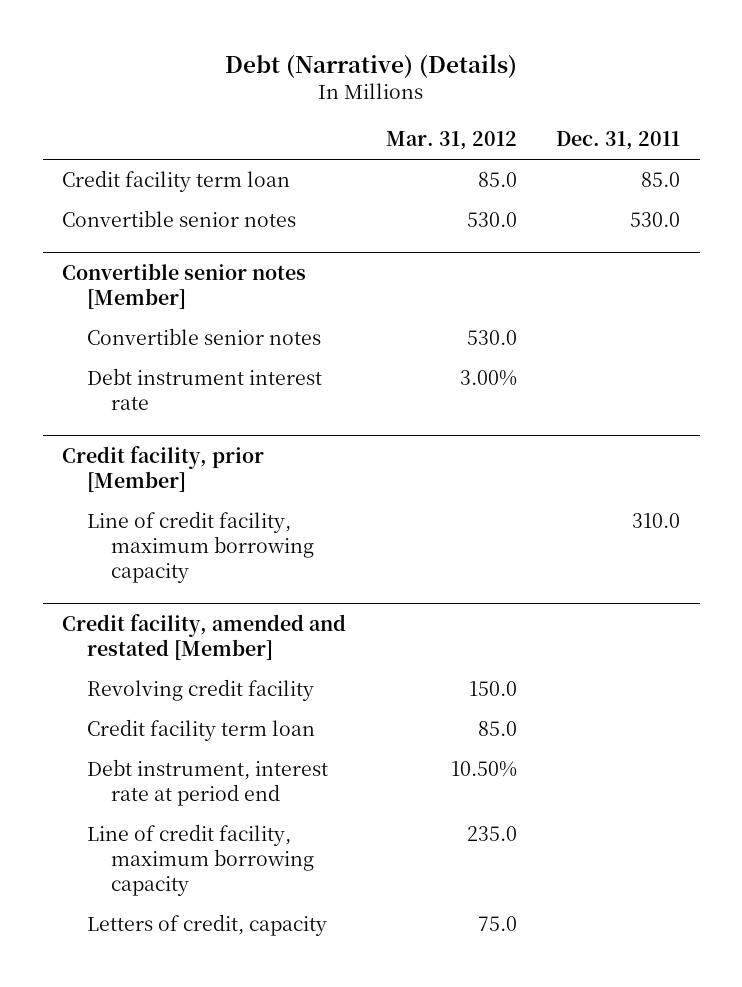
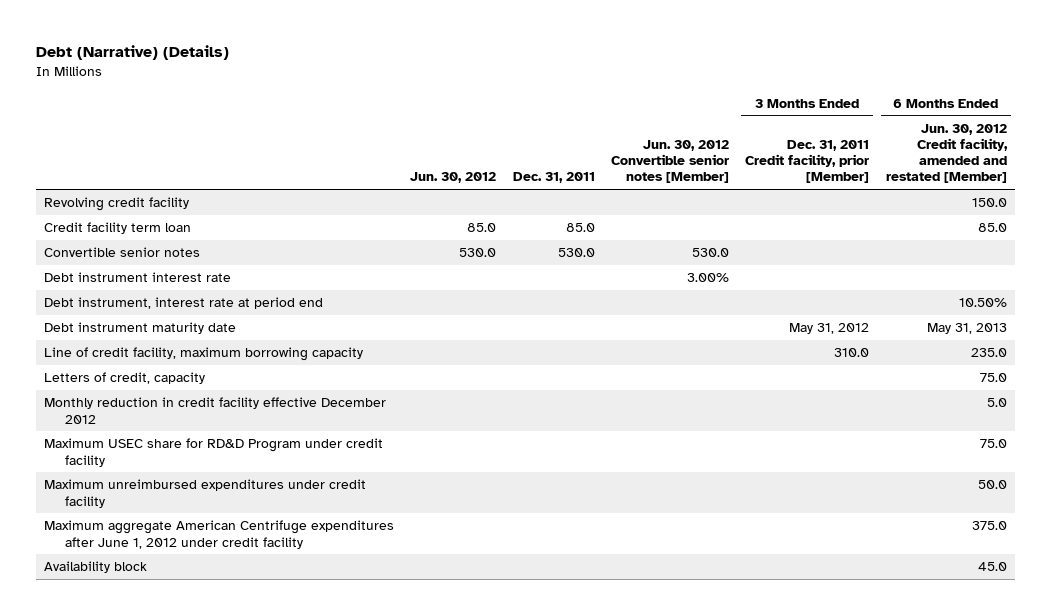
- | Mar. 31, 2012 | Dec. 31, 2011
+ | Jun. 30, 2012 | Dec. 31, 2011 | Jun. 30, 2012 Convertible senior notes [Member] | 3 Months Ended Dec. 31, 2011 Credit facility, prior [Member] | 6 Months Ended Jun. 30, 2012 Credit facility, amended and restated [Member]
+ Revolving credit facility | | | | | 150.0
- Convertible senior notes [Member]
- Convertible senior notes | 530.0 |
- Debt instrument interest rate | 3.00% |
- Credit facility, prior [Member]
- Line of credit facility, maximum borrowing capacity | | 310.0
- Credit facility, amended and restated [Member]
- Revolving credit facility | 150.0 |
- Credit facility term loan | 85.0 |
- Debt instrument, interest rate at period end | 10.50% |
- Line of credit facility, maximum borrowing capacity | 235.0 |
- Letters of credit, capacity | 75.0 |
+ Debt instrument interest rate | | | 3.00% | |
+ Debt instrument, interest rate at period end | | | | | 10.50%
+ Debt instrument maturity date | | | | May 31, 2012 | May 31, 2013
+ Line of credit facility, maximum borrowing capacity | | | | 310.0 | 235.0
+ Letters of credit, capacity | | | | | 75.0
+ Monthly reduction in credit facility effective December 2012 | | | | | 5.0
+ Maximum USEC share for RD&D Program under credit facility | | | | | 75.0
+ Maximum unreimbursed expenditures under credit facility | | | | | 50.0
+ Maximum aggregate American Centrifuge expenditures after June 1, 2012 under credit facility | | | | | 375.0
+ Availability block | | | | | 45.0

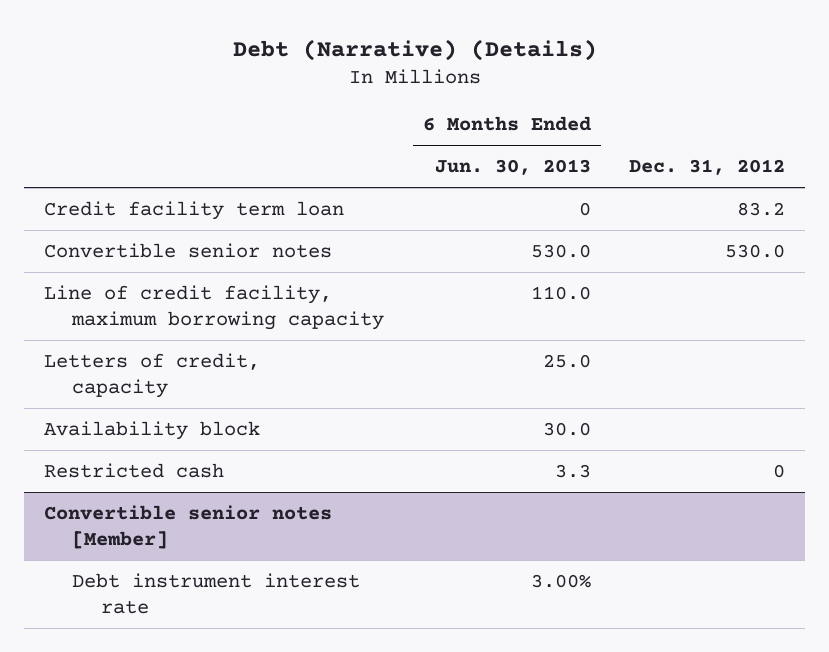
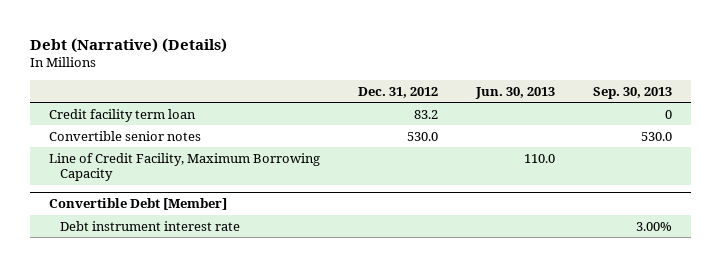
- | 6 Months Ended Jun. 30, 2013 | Dec. 31, 2012
+ | Dec. 31, 2012 | Jun. 30, 2013 | Sep. 30, 2013
- Line of credit facility, maximum borrowing capacity | 110.0 |
- Letters of credit, capacity | 25.0 |
- Availability block | 30.0 |
- Restricted cash | 3.3 | 0
- Convertible senior notes [Member]
- Debt instrument interest rate | 3.00% |
+ Line of Credit Facility, Maximum Borrowing Capacity | | 110.0 |
+ Convertible Debt [Member]
+ Debt instrument interest rate | | | 3.00%

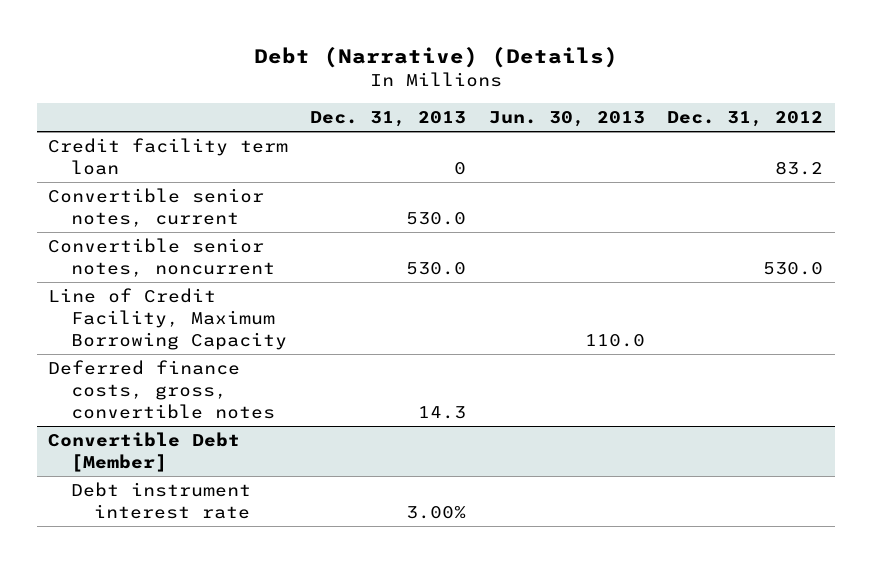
- | Dec. 31, 2012 | Jun. 30, 2013 | Sep. 30, 2013
+ | Dec. 31, 2013 | Jun. 30, 2013 | Dec. 31, 2012
- Convertible senior notes | 530.0 | | 530.0
+ Convertible senior notes, current | 530.0 | |
+ Convertible senior notes, noncurrent | 530.0 | | 530.0
+ Deferred finance costs, gross, convertible notes | 14.3 | |

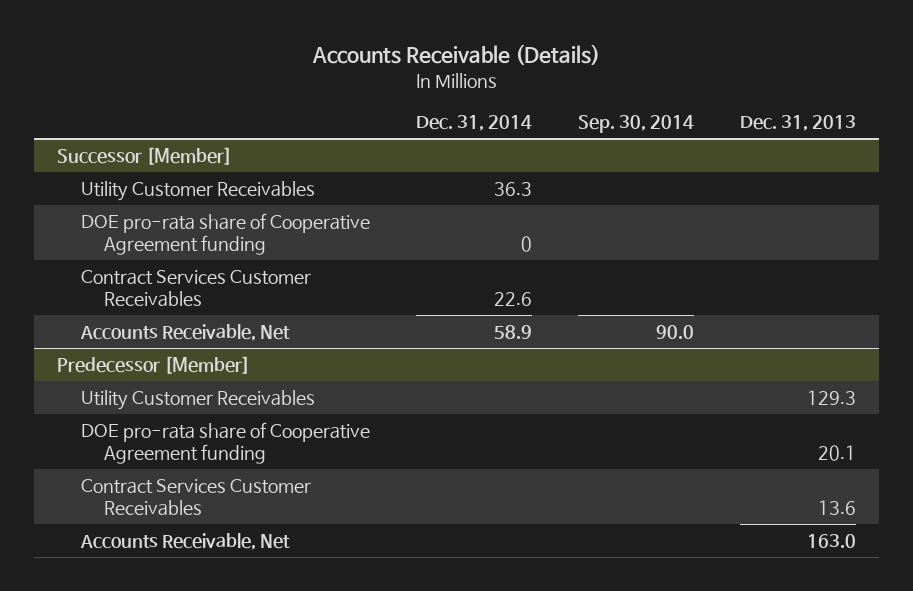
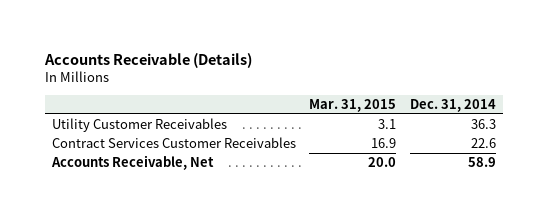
- | Dec. 31, 2014 | Sep. 30, 2014 | Dec. 31, 2013
+ | Mar. 31, 2015 | Dec. 31, 2014
- Successor [Member]
- DOE pro-rata share of Cooperative Agreement funding | 0 | |
- Predecessor [Member]
- Utility Customer Receivables | | | 129.3
- DOE pro-rata share of Cooperative Agreement funding | | | 20.1
- Contract Services Customer Receivables | | | 13.6
- Accounts Receivable, Net | | | 163.0

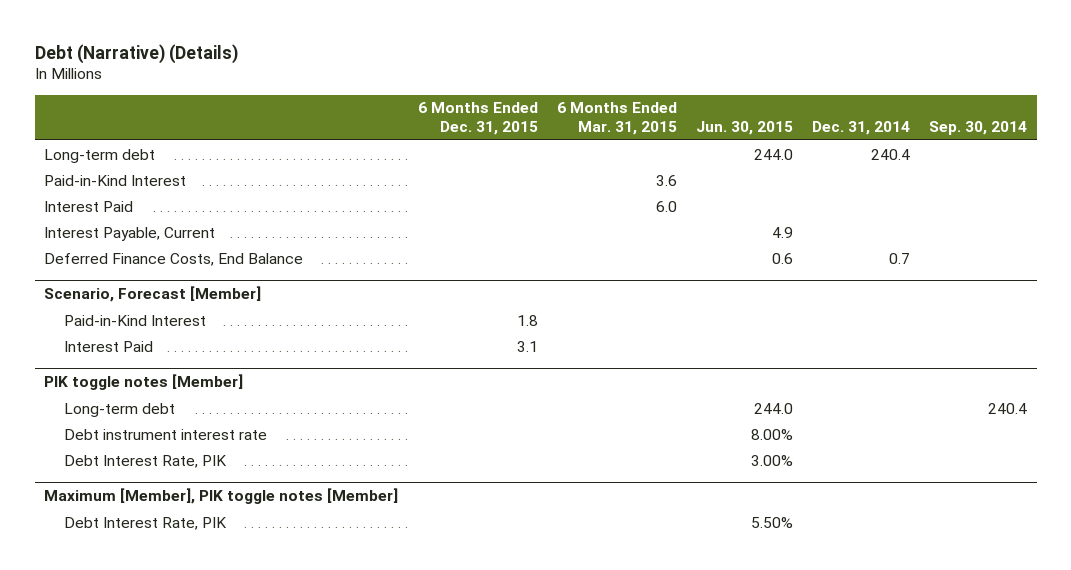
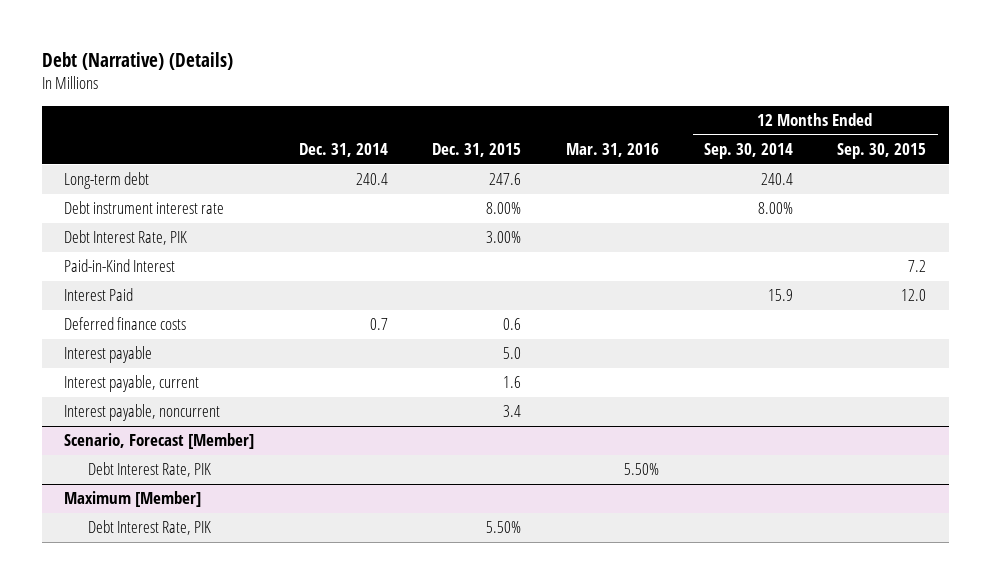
- | 6 Months Ended Dec. 31, 2015 | 6 Months Ended Mar. 31, 2015 | Jun. 30, 2015 | Dec. 31, 2014 | Sep. 30, 2014
+ | Dec. 31, 2014 | Dec. 31, 2015 | Mar. 31, 2016 | 12 Months Ended Sep. 30, 2014 | 12 Months Ended Sep. 30, 2015
+ Debt instrument interest rate | | 8.00% | | 8.00% |
+ Debt Interest Rate, PIK | | 3.00% | | |
- Interest Payable, Current | | | 4.9 | |
- Deferred Finance Costs, End Balance | | | 0.6 | 0.7 |
+ Deferred finance costs | 0.7 | 0.6 | | |
+ Interest payable | | 5.0 | | |
+ Interest payable, current | | 1.6 | | |
+ Interest payable, noncurrent | | 3.4 | | |
@ Scenario, Forecast [Member]
- Paid-in-Kind Interest | 1.8 | | | |
- Interest Paid | 3.1 | | | |
- PIK toggle notes [Member]
- Long-term debt | | | 244.0 | | 240.4
- Debt instrument interest rate | | | 8.00% | |
- Debt Interest Rate, PIK | | | 3.00% | |
- Maximum [Member], PIK toggle notes [Member]
@ Scenario, Forecast [Member]
+ Debt Interest Rate, PIK | | | 5.50% | |
+ Maximum [Member]

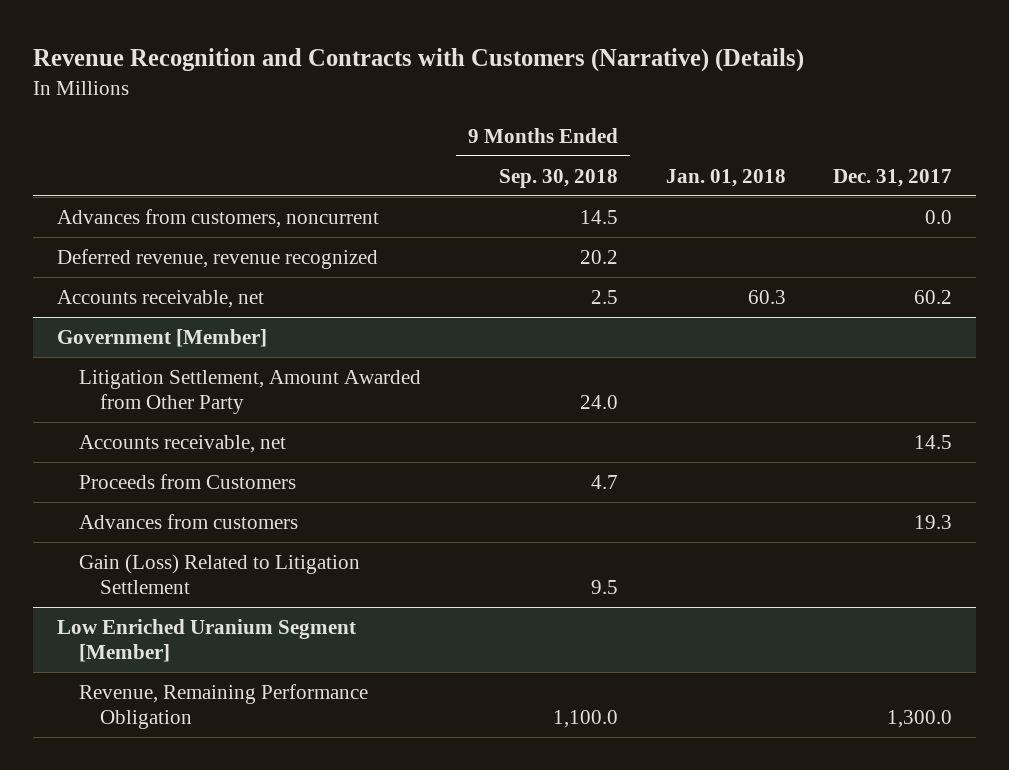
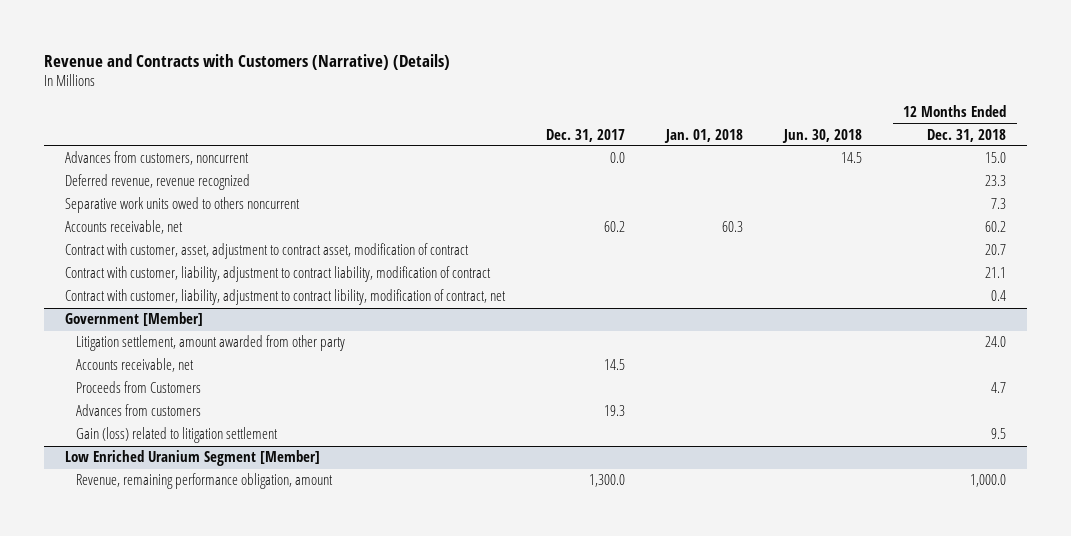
- Revenue Recognition and Contracts with Customers (Narrative) (Details)
+ Revenue and Contracts with Customers (Narrative) (Details)
- | 9 Months Ended Sep. 30, 2018 | Jan. 01, 2018 | Dec. 31, 2017
+ | Dec. 31, 2017 | Jan. 01, 2018 | Jun. 30, 2018 | 12 Months Ended Dec. 31, 2018
+ Separative work units owed to others noncurrent | | | | 7.3
+ Contract with customer, asset, adjustment to contract asset, modification of contract | | | | 20.7
+ Contract with customer, liability, adjustment to contract liability, modification of contract | | | | 21.1
+ Contract with customer, liability, adjustment to contract libility, modification of contract, net | | | | 0.4
@ Government [Member]
- Litigation Settlement, Amount Awarded from Other Party | 24.0 | |
+ Litigation settlement, amount awarded from other party | | | | 24.0
- Gain (Loss) Related to Litigation Settlement | 9.5 | |
+ Gain (loss) related to litigation settlement | | | | 9.5
@ Low Enriched Uranium Segment [Member]
- Revenue, Remaining Performance Obligation | 1,100.0 | | 1,300.0
+ Revenue, remaining performance obligation, amount | 1,300.0 | | | 1,000.0

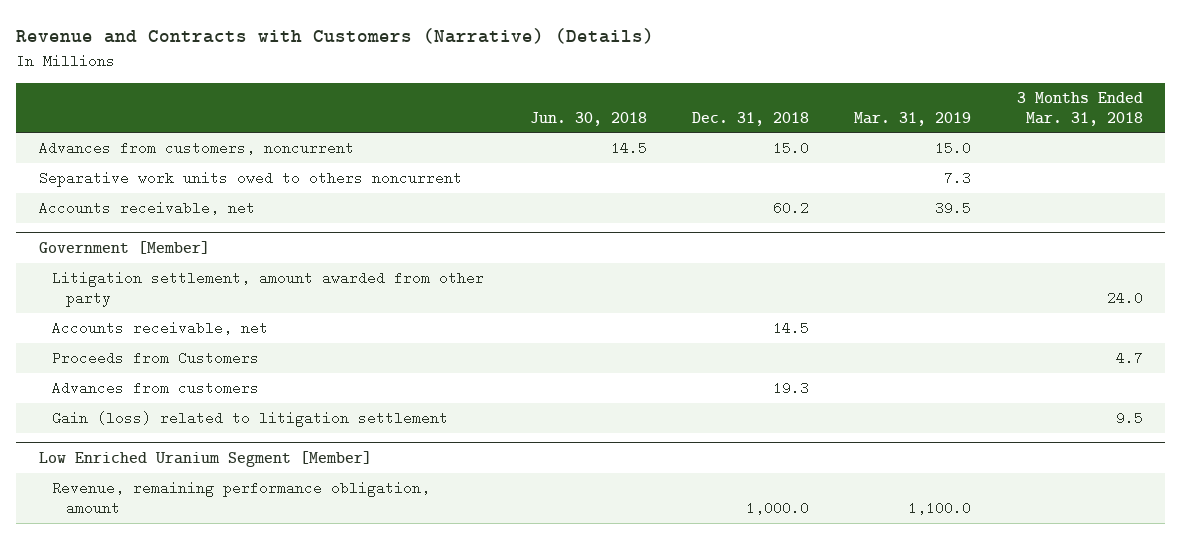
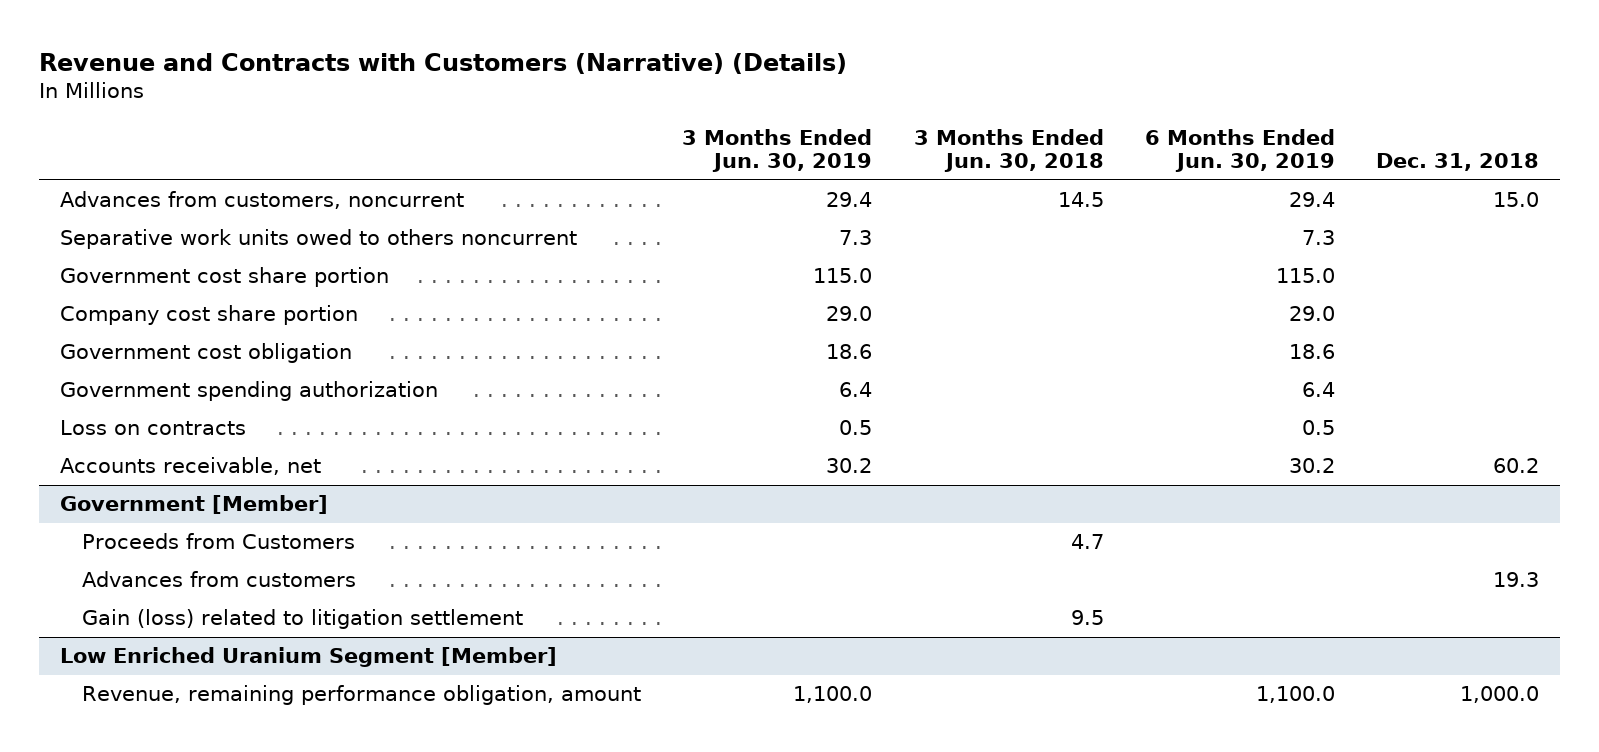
- | Jun. 30, 2018 | Dec. 31, 2018 | Mar. 31, 2019 | 3 Months Ended Mar. 31, 2018
+ | 3 Months Ended Jun. 30, 2019 | 3 Months Ended Jun. 30, 2018 | 6 Months Ended Jun. 30, 2019 | Dec. 31, 2018
+ Government cost share portion | 115.0 | | 115.0 |
+ Company cost share portion | 29.0 | | 29.0 |
+ Government cost obligation | 18.6 | | 18.6 |
+ Government spending authorization | 6.4 | | 6.4 |
+ Loss on contracts | 0.5 | | 0.5 |
@ Government [Member]
- Litigation settlement, amount awarded from other party | | | | 24.0
- Accounts receivable, net | | 14.5 | |

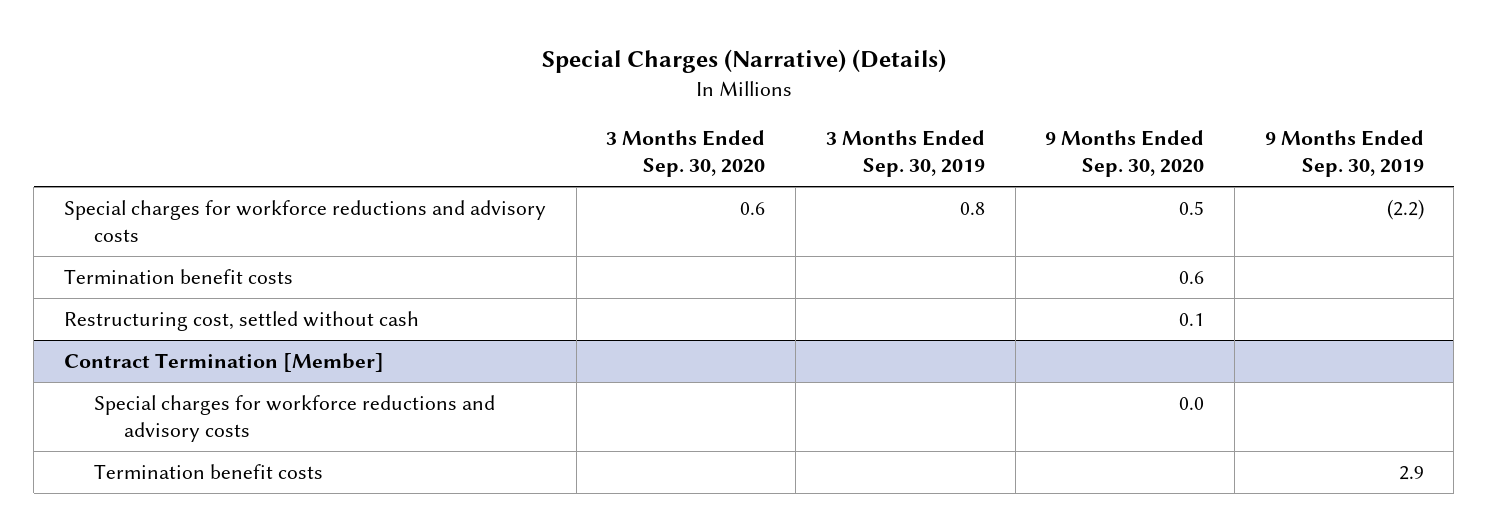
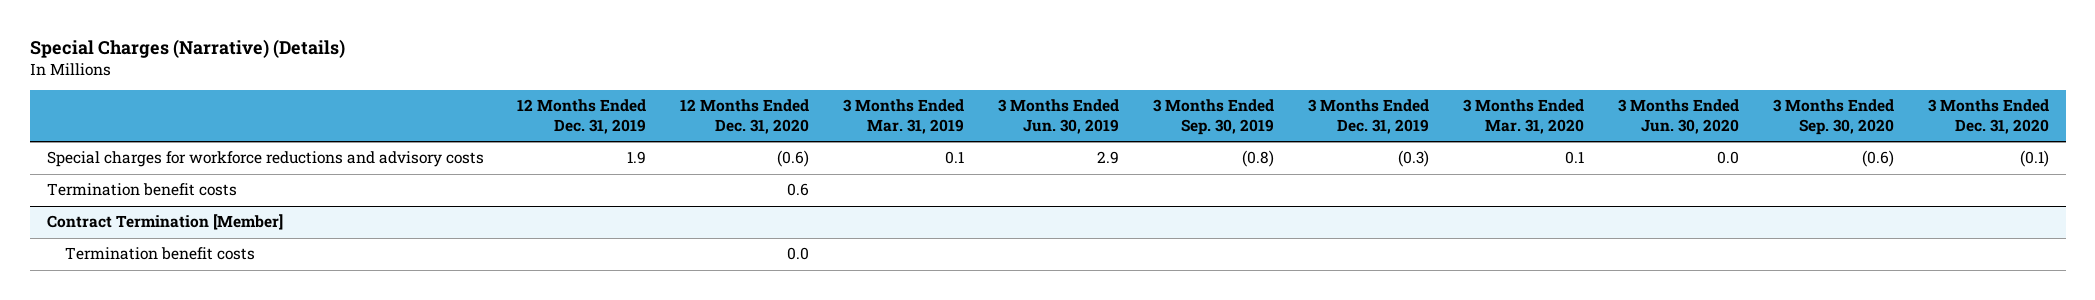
- | 3 Months Ended Sep. 30, 2020 | 3 Months Ended Sep. 30, 2019 | 9 Months Ended Sep. 30, 2020 | 9 Months Ended Sep. 30, 2019
+ | 12 Months Ended Dec. 31, 2019 | 12 Months Ended Dec. 31, 2020 | 3 Months Ended Mar. 31, 2019 | 3 Months Ended Jun. 30, 2019 | 3 Months Ended Sep. 30, 2019 | 3 Months Ended Dec. 31, 2019 | 3 Months Ended Mar. 31, 2020 | 3 Months Ended Jun. 30, 2020 | 3 Months Ended Sep. 30, 2020 | 3 Months Ended Dec. 31, 2020
- Special charges for workforce reductions and advisory costs | 0.6 | 0.8 | 0.5 | (2.2)
+ Special charges for workforce reductions and advisory costs | 1.9 | (0.6) | 0.1 | 2.9 | (0.8) | (0.3) | 0.1 | 0.0 | (0.6) | (0.1)
- Restructuring cost, settled without cash | | | 0.1 |
@ Contract Termination [Member]
- Special charges for workforce reductions and advisory costs | | | 0.0 |

